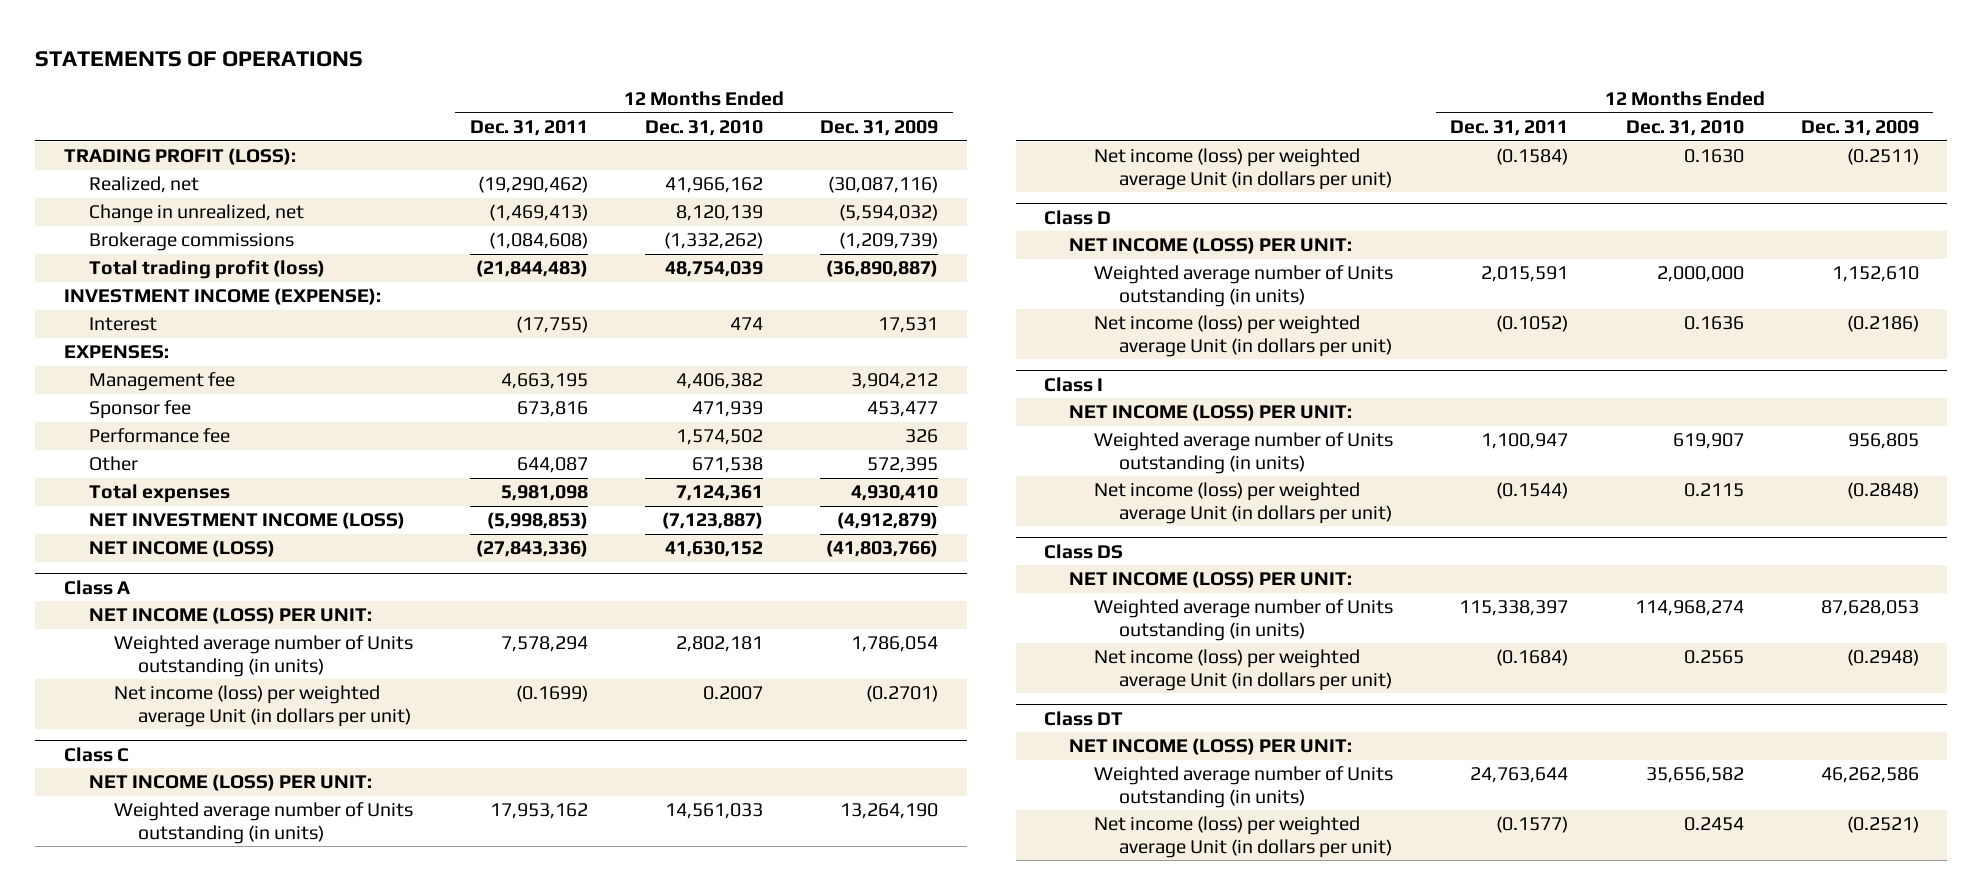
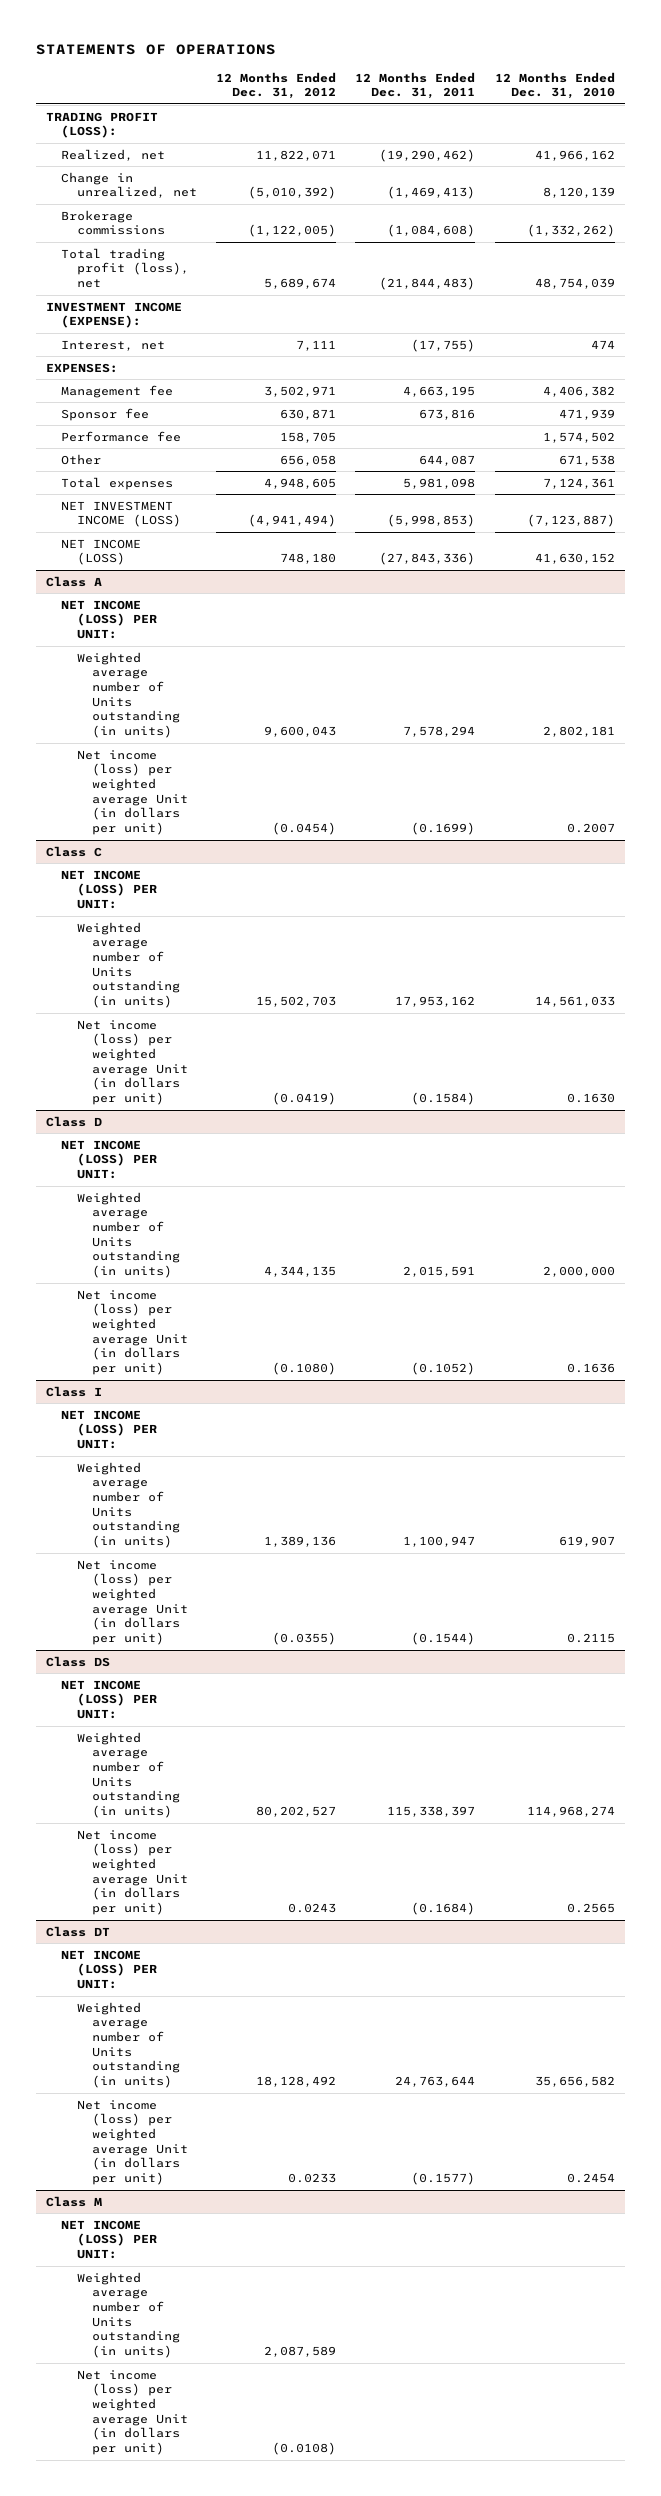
- | 12 Months Ended Dec. 31, 2011 | 12 Months Ended Dec. 31, 2010 | 12 Months Ended Dec. 31, 2009
+ | 12 Months Ended Dec. 31, 2012 | 12 Months Ended Dec. 31, 2011 | 12 Months Ended Dec. 31, 2010
- Total trading profit (loss) | (21,844,483) | 48,754,039 | (36,890,887)
+ Total trading profit (loss), net | 5,689,674 | (21,844,483) | 48,754,039
- Interest | (17,755) | 474 | 17,531
+ Interest, net | 7,111 | (17,755) | 474
+ Class M
+ NET INCOME (LOSS) PER UNIT:
+ Weighted average number of Units outstanding (in units) | 2,087,589 | |
+ Net income (loss) per weighted average Unit (in dollars per unit) | (0.0108) | |

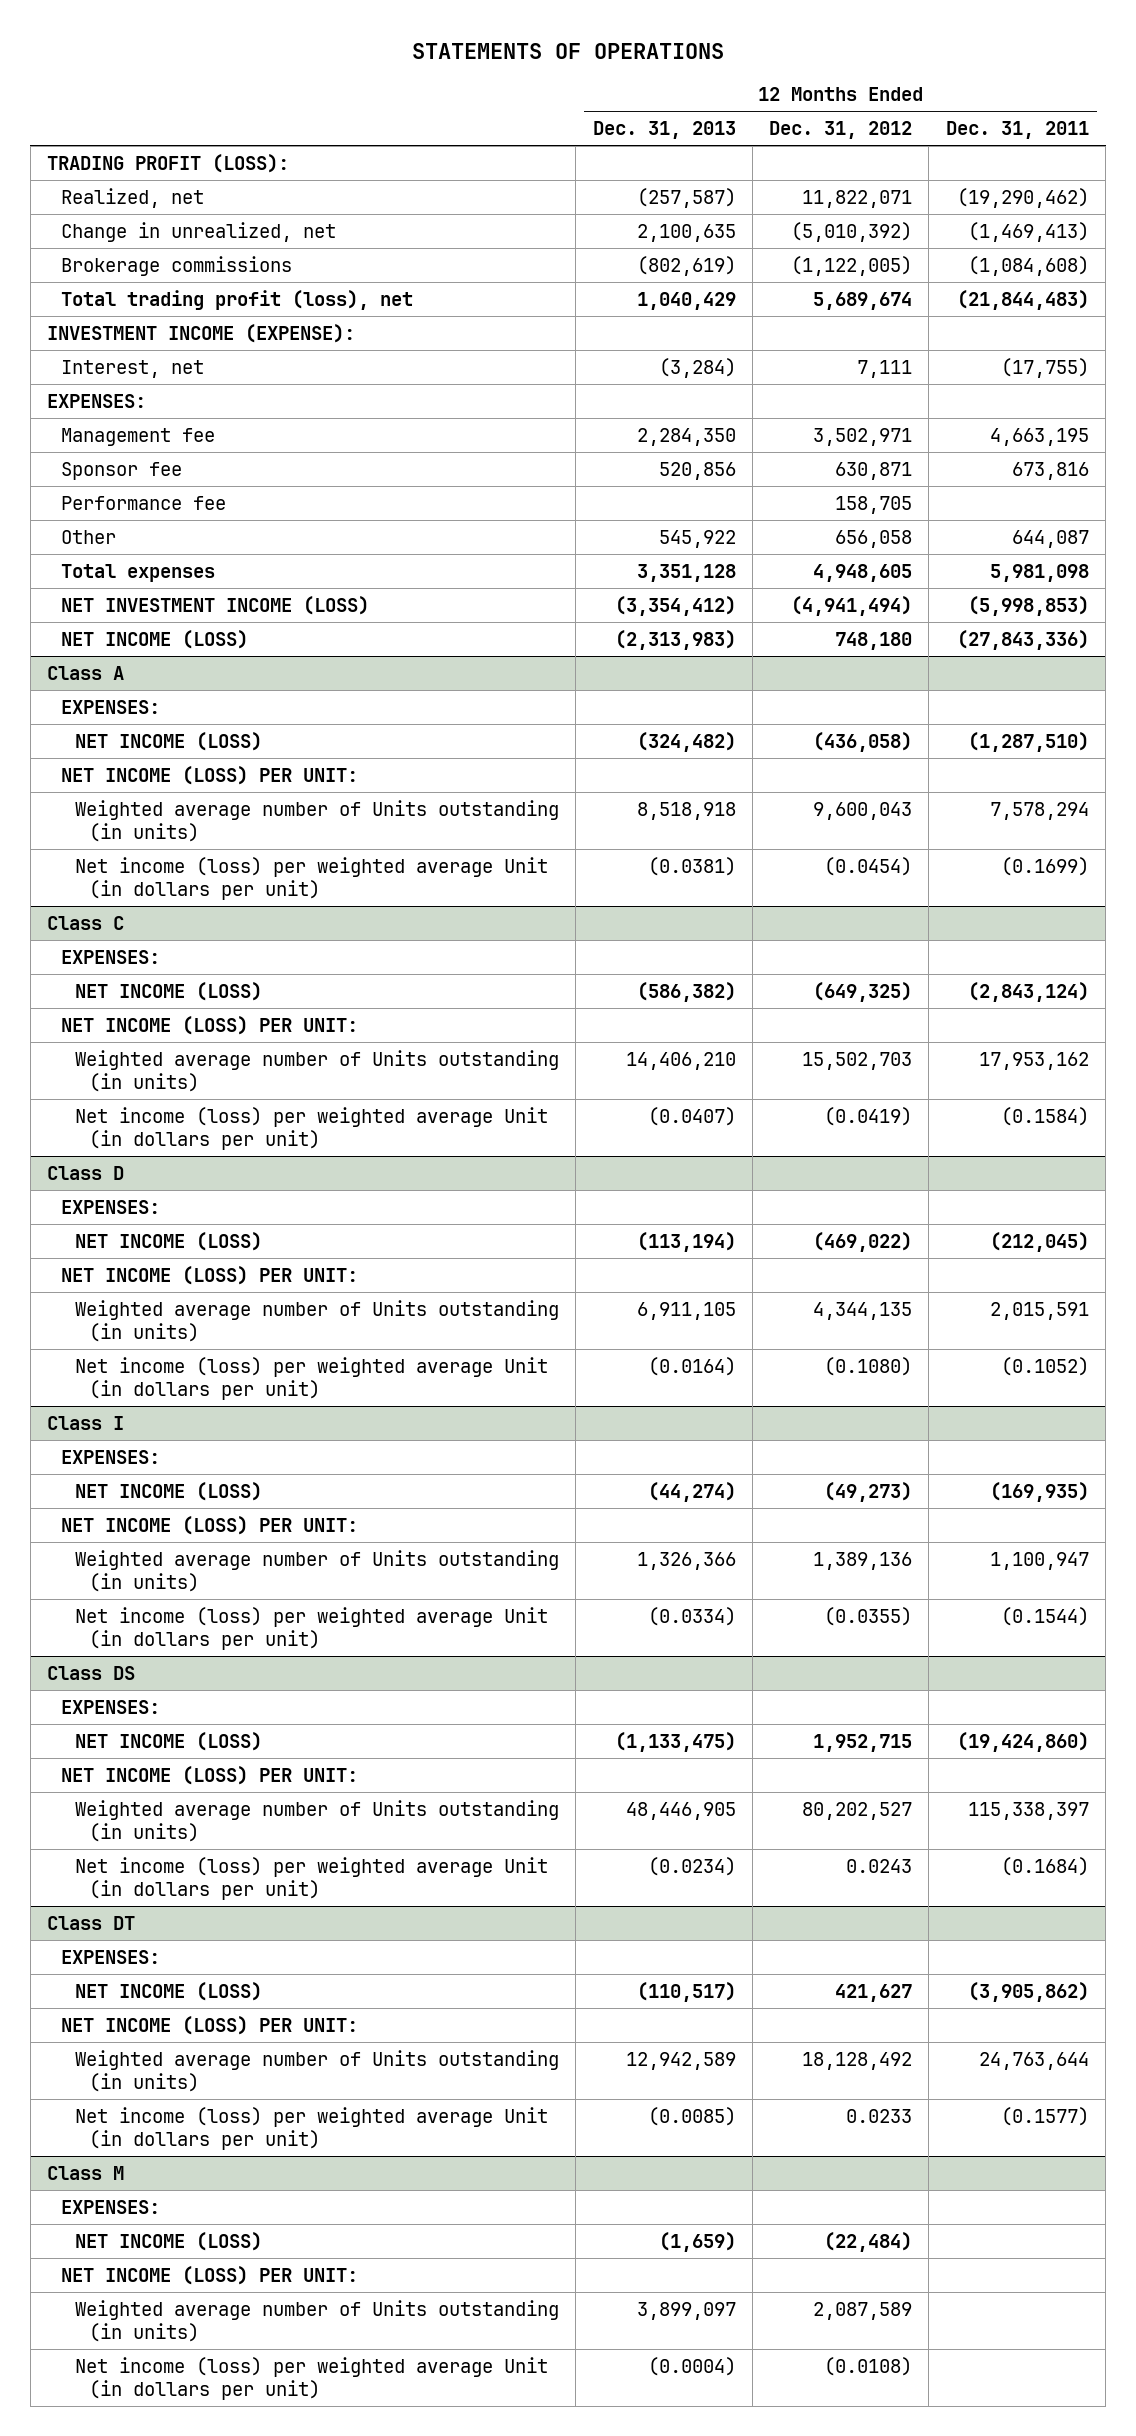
- | 12 Months Ended Dec. 31, 2012 | 12 Months Ended Dec. 31, 2011 | 12 Months Ended Dec. 31, 2010
+ | 12 Months Ended Dec. 31, 2013 | 12 Months Ended Dec. 31, 2012 | 12 Months Ended Dec. 31, 2011
@ Class A
+ EXPENSES:
+ NET INCOME (LOSS) | (324,482) | (436,058) | (1,287,510)
@ Class C
+ EXPENSES:
+ NET INCOME (LOSS) | (586,382) | (649,325) | (2,843,124)
@ Class D
+ EXPENSES:
+ NET INCOME (LOSS) | (113,194) | (469,022) | (212,045)
@ Class I
+ EXPENSES:
+ NET INCOME (LOSS) | (44,274) | (49,273) | (169,935)
@ Class DS
+ EXPENSES:
+ NET INCOME (LOSS) | (1,133,475) | 1,952,715 | (19,424,860)
@ Class DT
+ EXPENSES:
+ NET INCOME (LOSS) | (110,517) | 421,627 | (3,905,862)
@ Class M
+ EXPENSES:
+ NET INCOME (LOSS) | (1,659) | (22,484) |

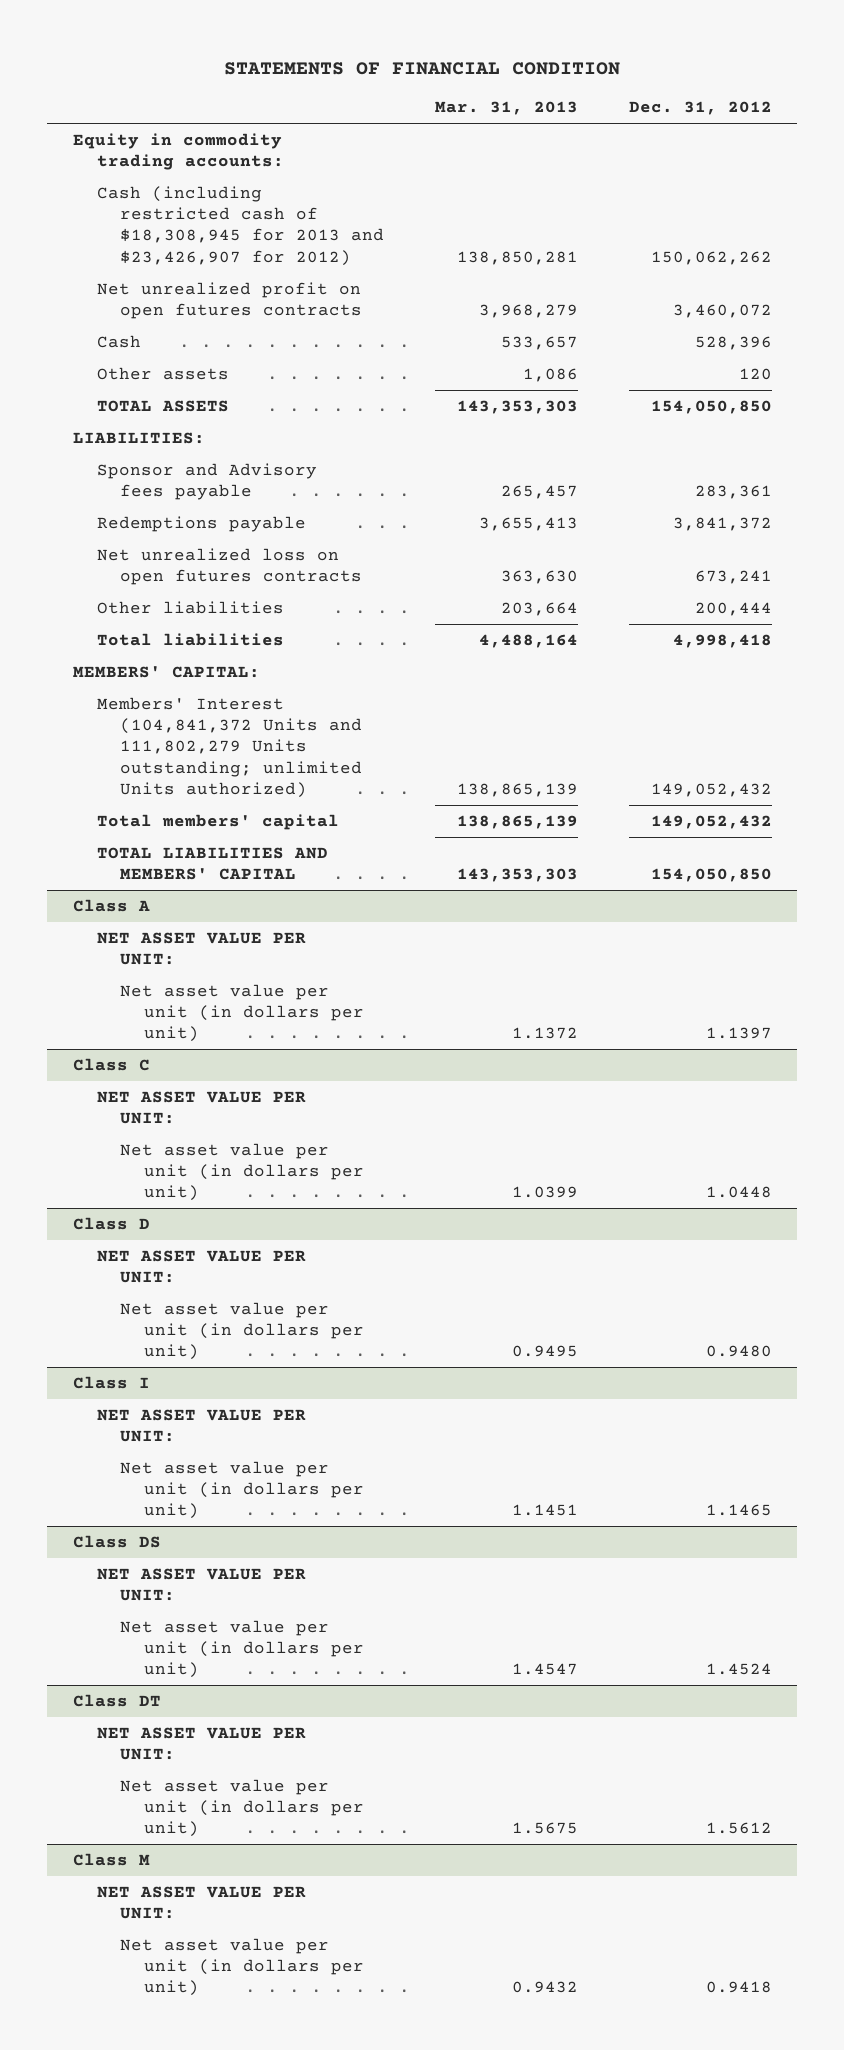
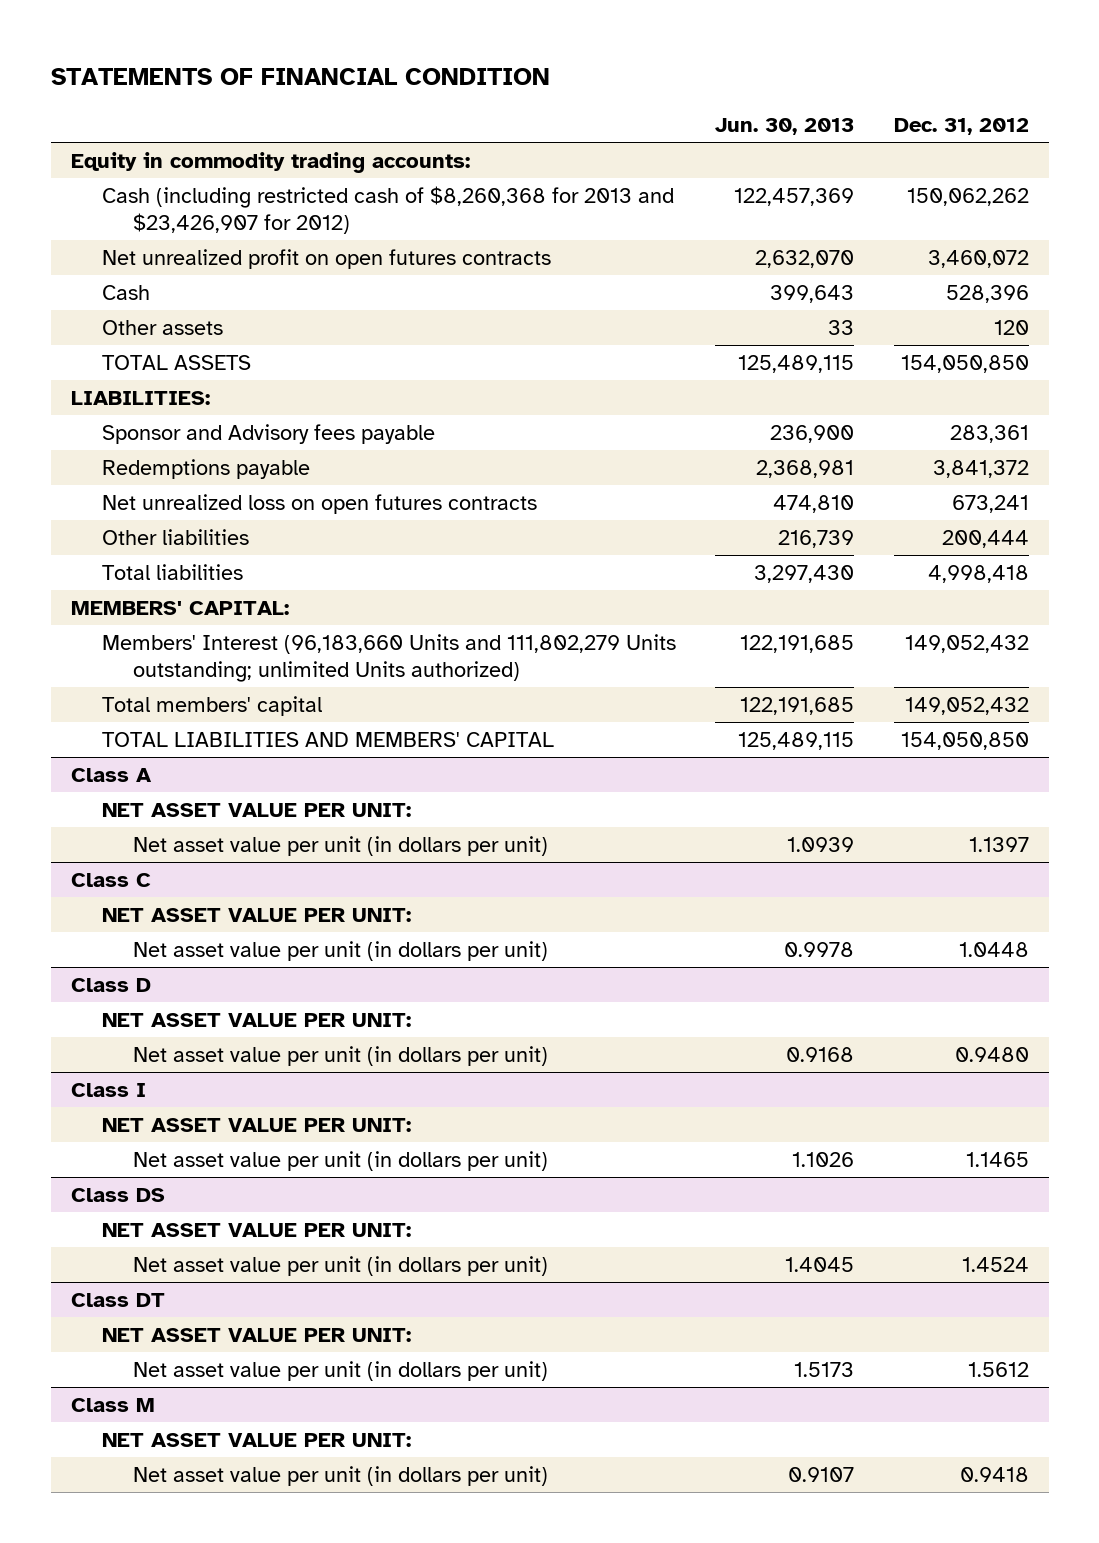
- | Mar. 31, 2013 | Dec. 31, 2012
+ | Jun. 30, 2013 | Dec. 31, 2012
- Cash (including restricted cash of $18,308,945 for 2013 and $23,426,907 for 2012) | 138,850,281 | 150,062,262
+ Cash (including restricted cash of $8,260,368 for 2013 and $23,426,907 for 2012) | 122,457,369 | 150,062,262
- Members' Interest (104,841,372 Units and 111,802,279 Units outstanding; unlimited Units authorized) | 138,865,139 | 149,052,432
+ Members' Interest (96,183,660 Units and 111,802,279 Units outstanding; unlimited Units authorized) | 122,191,685 | 149,052,432

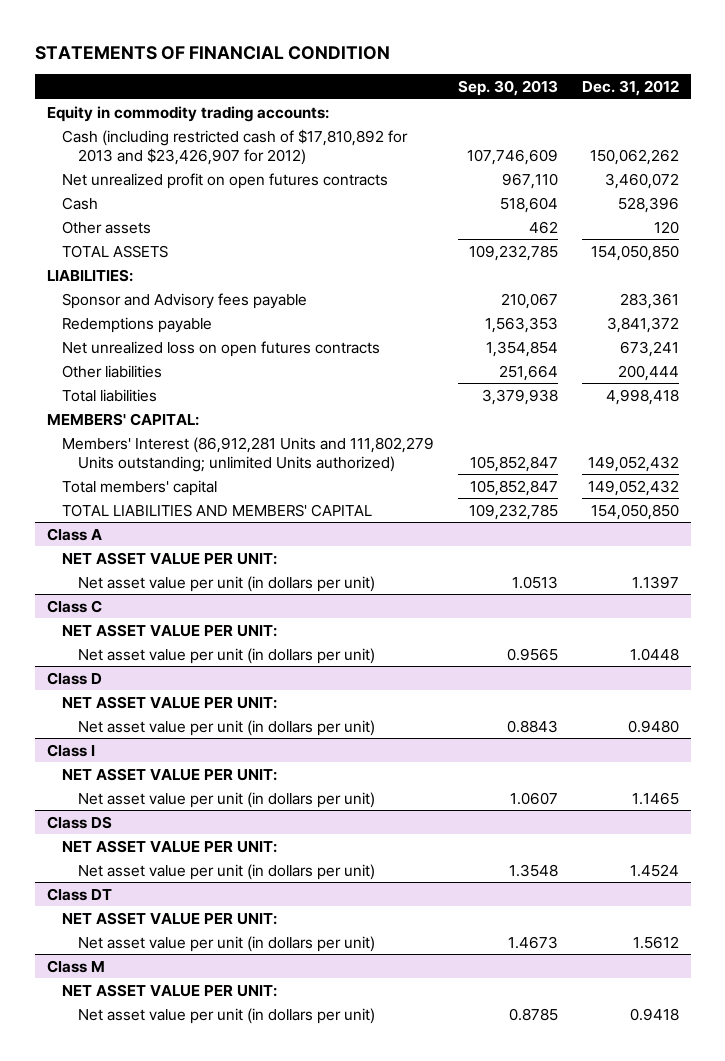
- | Jun. 30, 2013 | Dec. 31, 2012
+ | Sep. 30, 2013 | Dec. 31, 2012
- Cash (including restricted cash of $8,260,368 for 2013 and $23,426,907 for 2012) | 122,457,369 | 150,062,262
+ Cash (including restricted cash of $17,810,892 for 2013 and $23,426,907 for 2012) | 107,746,609 | 150,062,262
- Members' Interest (96,183,660 Units and 111,802,279 Units outstanding; unlimited Units authorized) | 122,191,685 | 149,052,432
+ Members' Interest (86,912,281 Units and 111,802,279 Units outstanding; unlimited Units authorized) | 105,852,847 | 149,052,432

